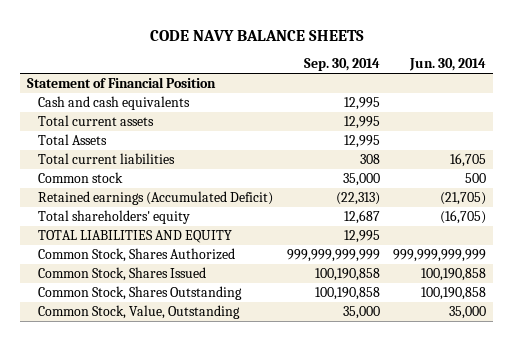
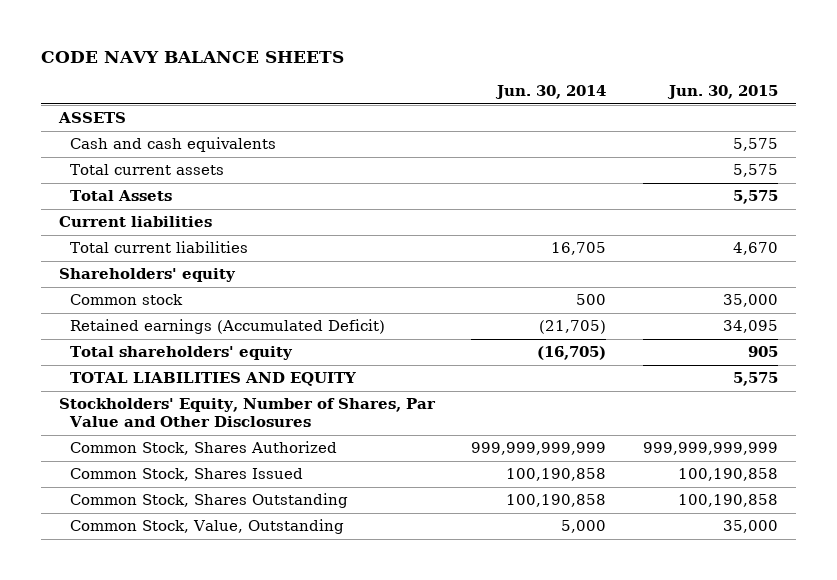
- | Sep. 30, 2014 | Jun. 30, 2014
+ | Jun. 30, 2014 | Jun. 30, 2015
- Statement of Financial Position
+ ASSETS
+ Current liabilities
+ Shareholders' equity
+ Stockholders' Equity, Number of Shares, Par Value and Other Disclosures
- Common Stock, Value, Outstanding | 35,000 | 35,000
+ Common Stock, Value, Outstanding | 5,000 | 35,000

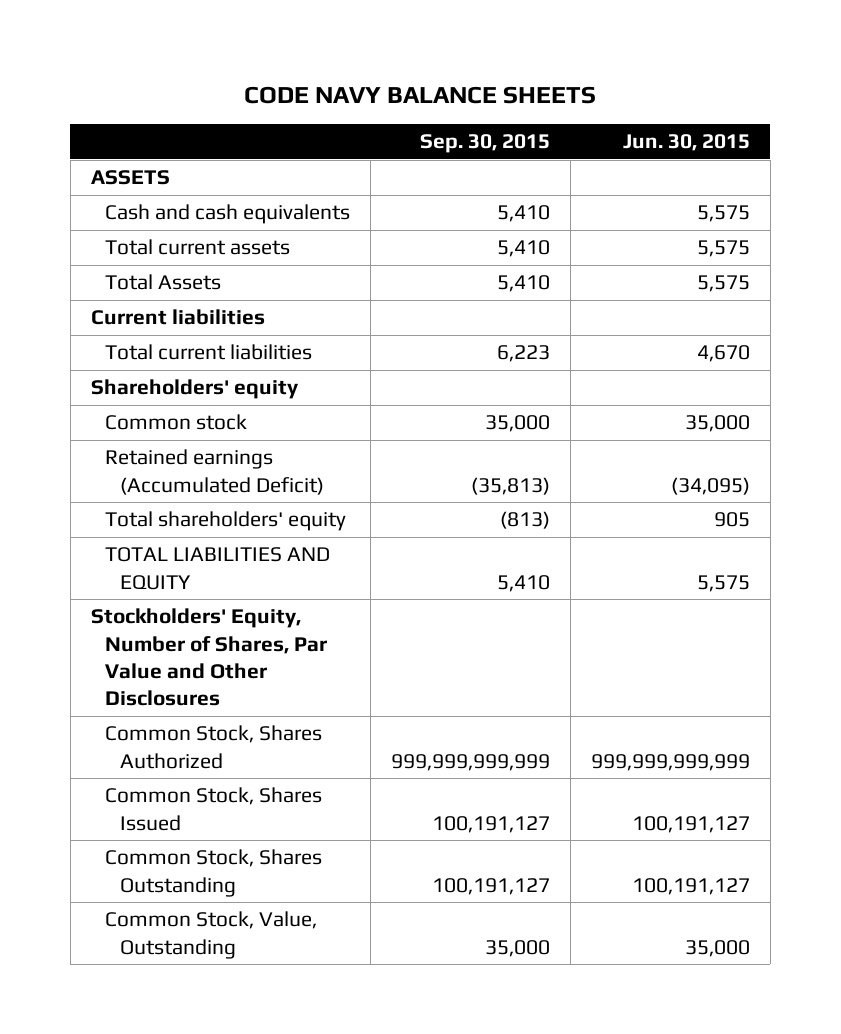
- | Jun. 30, 2014 | Jun. 30, 2015
+ | Sep. 30, 2015 | Jun. 30, 2015
- Retained earnings (Accumulated Deficit) | (21,705) | 34,095
+ Retained earnings (Accumulated Deficit) | (35,813) | (34,095)
- Common Stock, Shares Issued | 100,190,858 | 100,190,858
- Common Stock, Shares Outstanding | 100,190,858 | 100,190,858
+ Common Stock, Shares Issued | 100,191,127 | 100,191,127
+ Common Stock, Shares Outstanding | 100,191,127 | 100,191,127

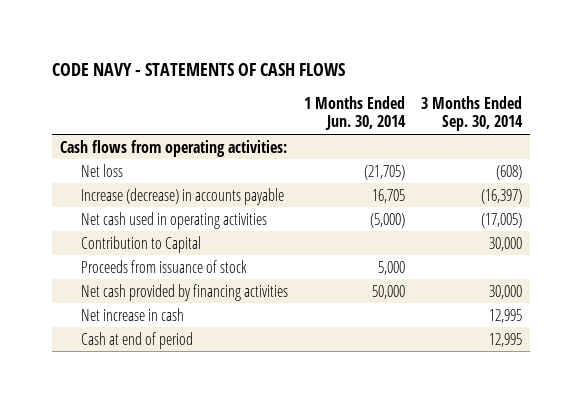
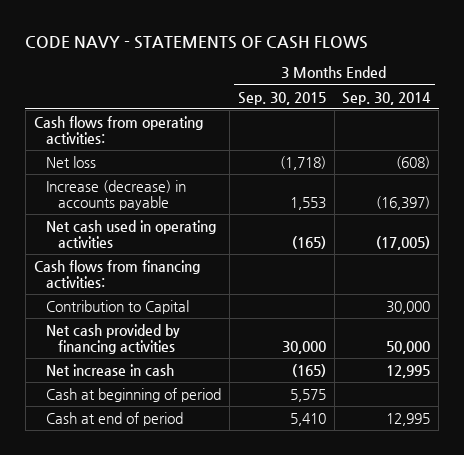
- | 1 Months Ended Jun. 30, 2014 | 3 Months Ended Sep. 30, 2014
+ | 3 Months Ended Sep. 30, 2015 | 3 Months Ended Sep. 30, 2014
+ Cash flows from financing activities:
- Proceeds from issuance of stock | 5,000 |
- Net cash provided by financing activities | 50,000 | 30,000
+ Net cash provided by financing activities | 30,000 | 50,000
+ Cash at beginning of period | 5,575 |

